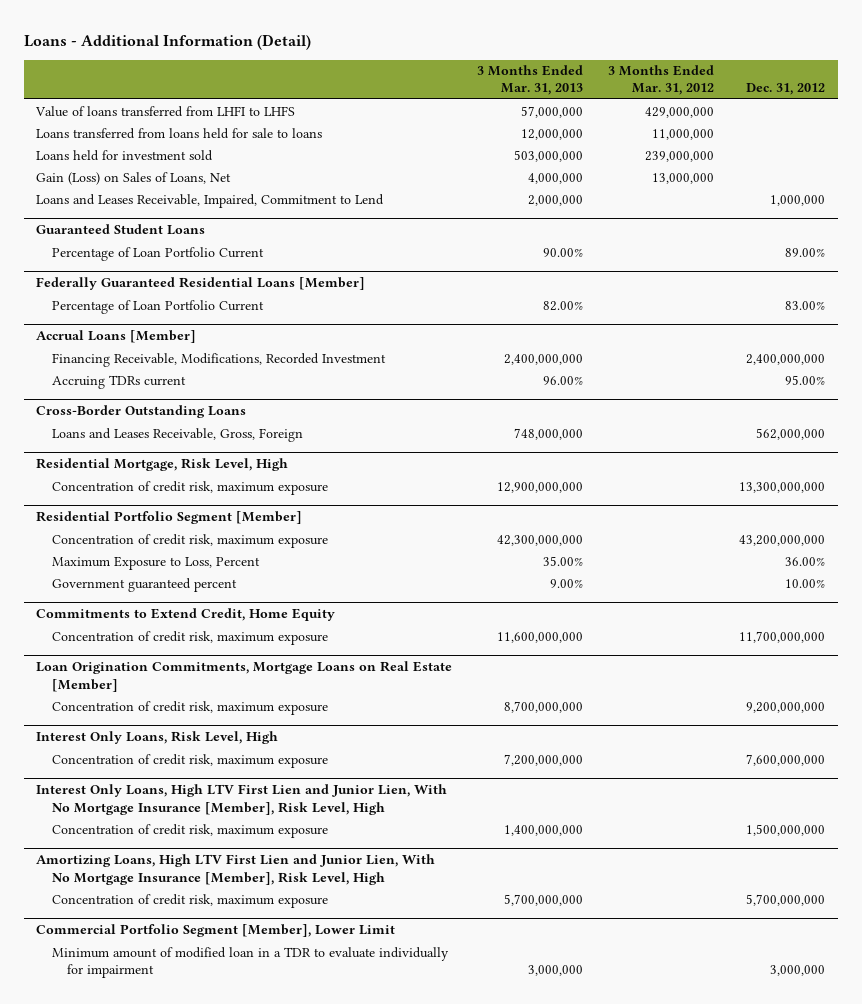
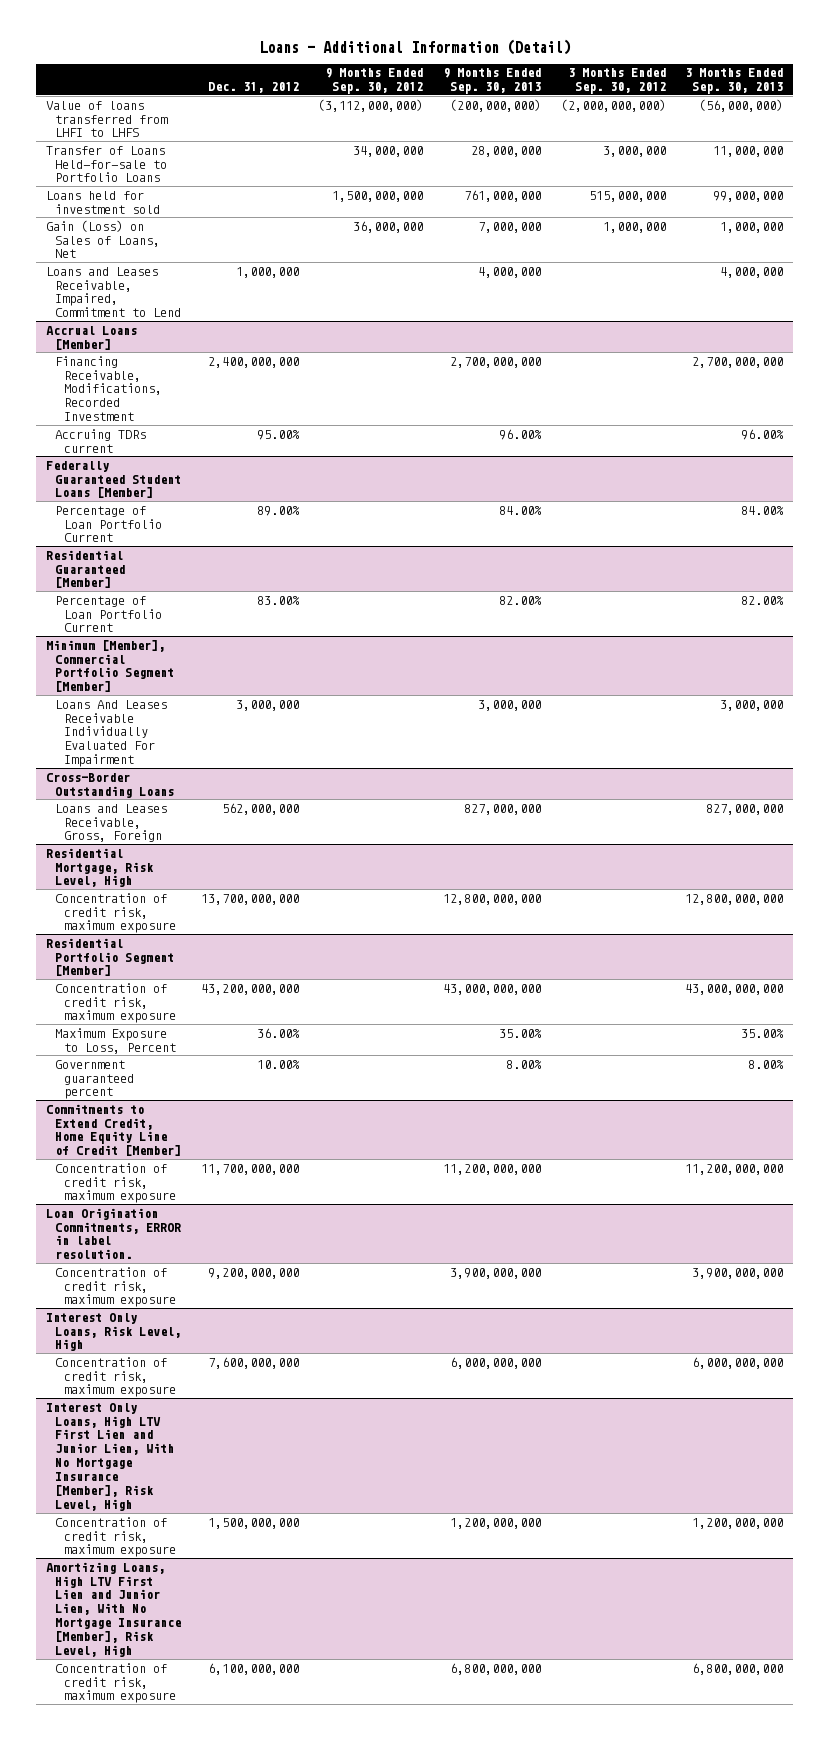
- | 3 Months Ended Mar. 31, 2013 | 3 Months Ended Mar. 31, 2012 | Dec. 31, 2012
+ | Dec. 31, 2012 | 9 Months Ended Sep. 30, 2012 | 9 Months Ended Sep. 30, 2013 | 3 Months Ended Sep. 30, 2012 | 3 Months Ended Sep. 30, 2013
- Loans transferred from loans held for sale to loans | 12,000,000 | 11,000,000 |
+ Transfer of Loans Held-for-sale to Portfolio Loans | | 34,000,000 | 28,000,000 | 3,000,000 | 11,000,000
- Guaranteed Student Loans
- Percentage of Loan Portfolio Current | 90.00% | | 89.00%
- Federally Guaranteed Residential Loans [Member]
- Percentage of Loan Portfolio Current | 82.00% | | 83.00%
+ Federally Guaranteed Student Loans [Member]
+ Percentage of Loan Portfolio Current | 89.00% | | 84.00% | | 84.00%
+ Residential Guaranteed [Member]
+ Percentage of Loan Portfolio Current | 83.00% | | 82.00% | | 82.00%
+ Minimum [Member], Commercial Portfolio Segment [Member]
+ Loans And Leases Receivable Individually Evaluated For Impairment | 3,000,000 | | 3,000,000 | | 3,000,000
@ Residential Mortgage, Risk Level, High
- Concentration of credit risk, maximum exposure | 12,900,000,000 | | 13,300,000,000
+ Concentration of credit risk, maximum exposure | 13,700,000,000 | | 12,800,000,000 | | 12,800,000,000
- Commitments to Extend Credit, Home Equity
+ Commitments to Extend Credit, Home Equity Line of Credit [Member]
- Loan Origination Commitments, Mortgage Loans on Real Estate [Member]
+ Loan Origination Commitments, ERROR in label resolution.
@ Amortizing Loans, High LTV First Lien and Junior Lien, With No Mortgage Insurance [Member], Risk Level, High
- Concentration of credit risk, maximum exposure | 5,700,000,000 | | 5,700,000,000
- Commercial Portfolio Segment [Member], Lower Limit
- Minimum amount of modified loan in a TDR to evaluate individually for impairment | 3,000,000 | | 3,000,000
@ Amortizing Loans, High LTV First Lien and Junior Lien, With No Mortgage Insurance [Member], Risk Level, High
+ Concentration of credit risk, maximum exposure | 6,100,000,000 | | 6,800,000,000 | | 6,800,000,000

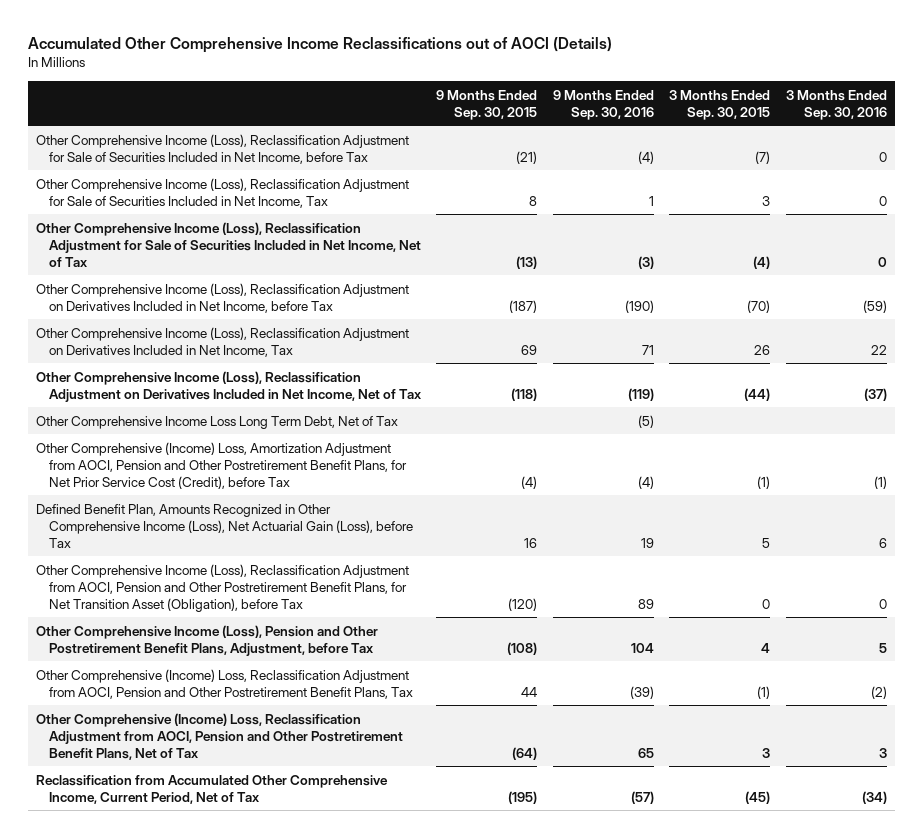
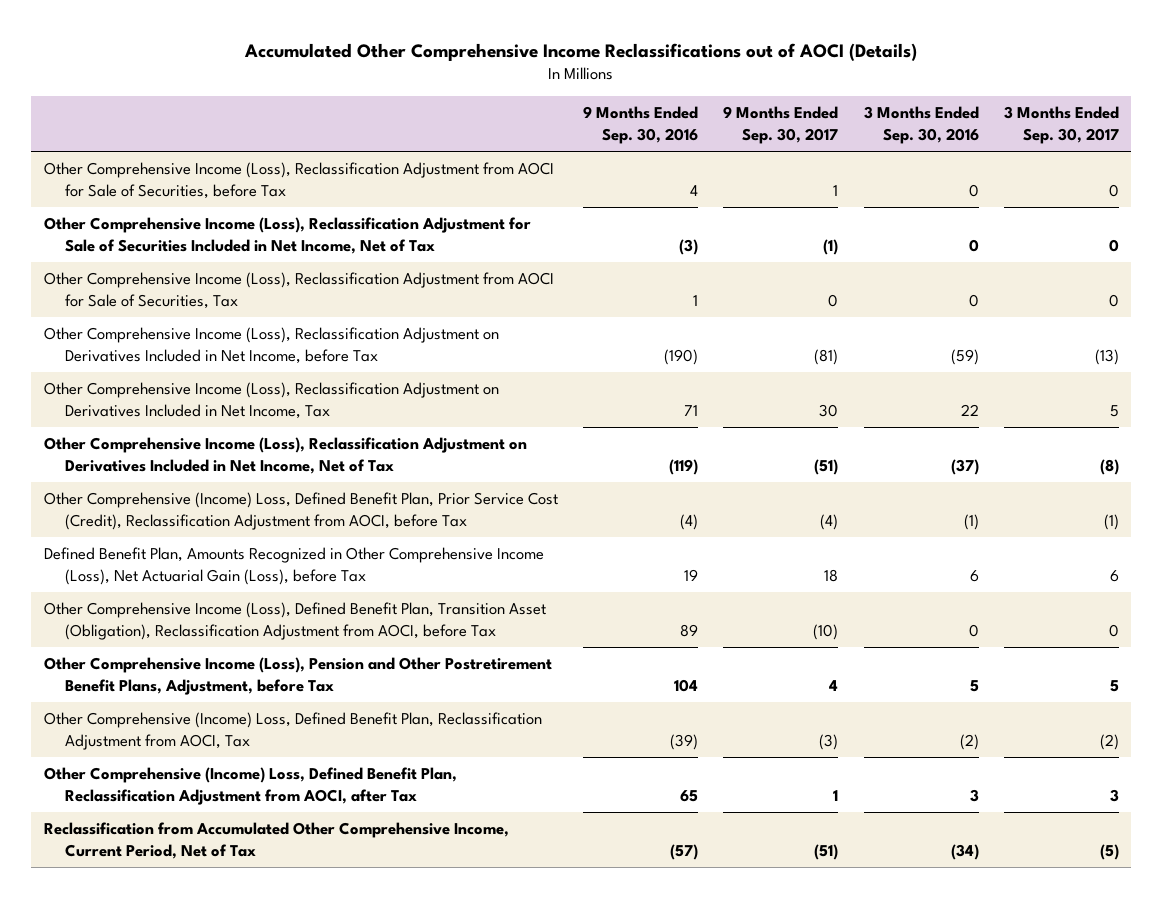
- | 9 Months Ended Sep. 30, 2015 | 9 Months Ended Sep. 30, 2016 | 3 Months Ended Sep. 30, 2015 | 3 Months Ended Sep. 30, 2016
+ | 9 Months Ended Sep. 30, 2016 | 9 Months Ended Sep. 30, 2017 | 3 Months Ended Sep. 30, 2016 | 3 Months Ended Sep. 30, 2017
- Other Comprehensive Income (Loss), Reclassification Adjustment for Sale of Securities Included in Net Income, before Tax | (21) | (4) | (7) | 0
- Other Comprehensive Income (Loss), Reclassification Adjustment for Sale of Securities Included in Net Income, Tax | 8 | 1 | 3 | 0
+ Other Comprehensive Income (Loss), Reclassification Adjustment from AOCI for Sale of Securities, before Tax | 4 | 1 | 0 | 0
+ Other Comprehensive Income (Loss), Reclassification Adjustment from AOCI for Sale of Securities, Tax | 1 | 0 | 0 | 0
- Other Comprehensive Income Loss Long Term Debt, Net of Tax | | (5) | |
- Other Comprehensive (Income) Loss, Amortization Adjustment from AOCI, Pension and Other Postretirement Benefit Plans, for Net Prior Service Cost (Credit), before Tax | (4) | (4) | (1) | (1)
+ Other Comprehensive (Income) Loss, Defined Benefit Plan, Prior Service Cost (Credit), Reclassification Adjustment from AOCI, before Tax | (4) | (4) | (1) | (1)
- Other Comprehensive Income (Loss), Reclassification Adjustment from AOCI, Pension and Other Postretirement Benefit Plans, for Net Transition Asset (Obligation), before Tax | (120) | 89 | 0 | 0
+ Other Comprehensive Income (Loss), Defined Benefit Plan, Transition Asset (Obligation), Reclassification Adjustment from AOCI, before Tax | 89 | (10) | 0 | 0
- Other Comprehensive (Income) Loss, Reclassification Adjustment from AOCI, Pension and Other Postretirement Benefit Plans, Tax | 44 | (39) | (1) | (2)
- Other Comprehensive (Income) Loss, Reclassification Adjustment from AOCI, Pension and Other Postretirement Benefit Plans, Net of Tax | (64) | 65 | 3 | 3
+ Other Comprehensive (Income) Loss, Defined Benefit Plan, Reclassification Adjustment from AOCI, Tax | (39) | (3) | (2) | (2)
+ Other Comprehensive (Income) Loss, Defined Benefit Plan, Reclassification Adjustment from AOCI, after Tax | 65 | 1 | 3 | 3

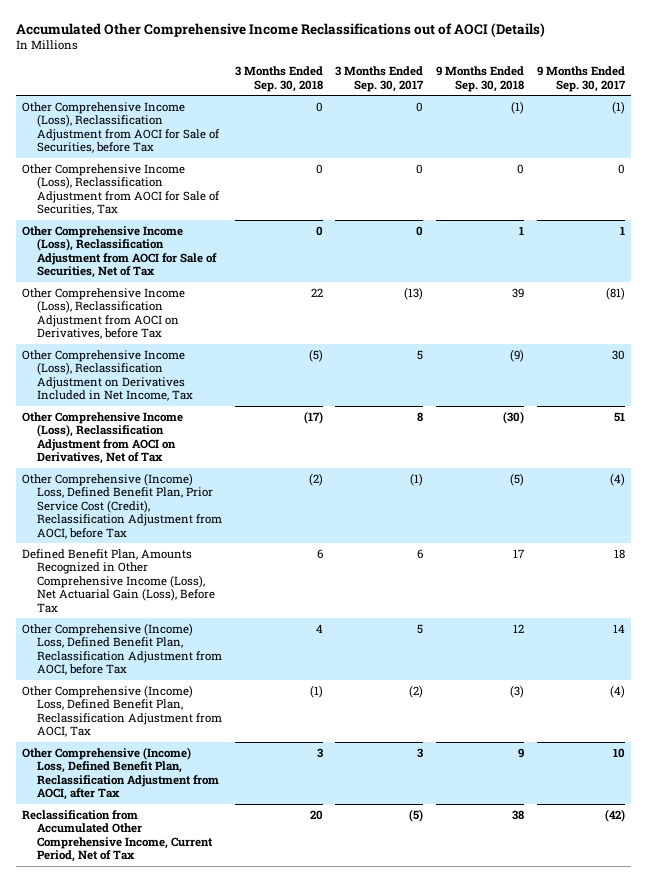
- | 9 Months Ended Sep. 30, 2016 | 9 Months Ended Sep. 30, 2017 | 3 Months Ended Sep. 30, 2016 | 3 Months Ended Sep. 30, 2017
+ | 3 Months Ended Sep. 30, 2018 | 3 Months Ended Sep. 30, 2017 | 9 Months Ended Sep. 30, 2018 | 9 Months Ended Sep. 30, 2017
- Other Comprehensive Income (Loss), Reclassification Adjustment from AOCI for Sale of Securities, before Tax | 4 | 1 | 0 | 0
- Other Comprehensive Income (Loss), Reclassification Adjustment for Sale of Securities Included in Net Income, Net of Tax | (3) | (1) | 0 | 0
+ Other Comprehensive Income (Loss), Reclassification Adjustment from AOCI for Sale of Securities, before Tax | 0 | 0 | (1) | (1)
- Other Comprehensive Income (Loss), Reclassification Adjustment on Derivatives Included in Net Income, before Tax | (190) | (81) | (59) | (13)
+ Other Comprehensive Income (Loss), Reclassification Adjustment from AOCI for Sale of Securities, Net of Tax | 0 | 0 | 1 | 1
+ Other Comprehensive Income (Loss), Reclassification Adjustment from AOCI on Derivatives, before Tax | 22 | (13) | 39 | (81)
- Other Comprehensive Income (Loss), Reclassification Adjustment on Derivatives Included in Net Income, Net of Tax | (119) | (51) | (37) | (8)
+ Other Comprehensive Income (Loss), Reclassification Adjustment from AOCI on Derivatives, Net of Tax | (17) | 8 | (30) | 51
- Defined Benefit Plan, Amounts Recognized in Other Comprehensive Income (Loss), Net Actuarial Gain (Loss), before Tax | 19 | 18 | 6 | 6
- Other Comprehensive Income (Loss), Defined Benefit Plan, Transition Asset (Obligation), Reclassification Adjustment from AOCI, before Tax | 89 | (10) | 0 | 0
- Other Comprehensive Income (Loss), Pension and Other Postretirement Benefit Plans, Adjustment, before Tax | 104 | 4 | 5 | 5
- Other Comprehensive (Income) Loss, Defined Benefit Plan, Reclassification Adjustment from AOCI, Tax | (39) | (3) | (2) | (2)
- Other Comprehensive (Income) Loss, Defined Benefit Plan, Reclassification Adjustment from AOCI, after Tax | 65 | 1 | 3 | 3
- Reclassification from Accumulated Other Comprehensive Income, Current Period, Net of Tax | (57) | (51) | (34) | (5)
+ Defined Benefit Plan, Amounts Recognized in Other Comprehensive Income (Loss), Net Actuarial Gain (Loss), Before Tax | 6 | 6 | 17 | 18
+ Other Comprehensive (Income) Loss, Defined Benefit Plan, Reclassification Adjustment from AOCI, before Tax | 4 | 5 | 12 | 14
+ Other Comprehensive (Income) Loss, Defined Benefit Plan, Reclassification Adjustment from AOCI, Tax | (1) | (2) | (3) | (4)
+ Other Comprehensive (Income) Loss, Defined Benefit Plan, Reclassification Adjustment from AOCI, after Tax | 3 | 3 | 9 | 10
+ Reclassification from Accumulated Other Comprehensive Income, Current Period, Net of Tax | 20 | (5) | 38 | (42)

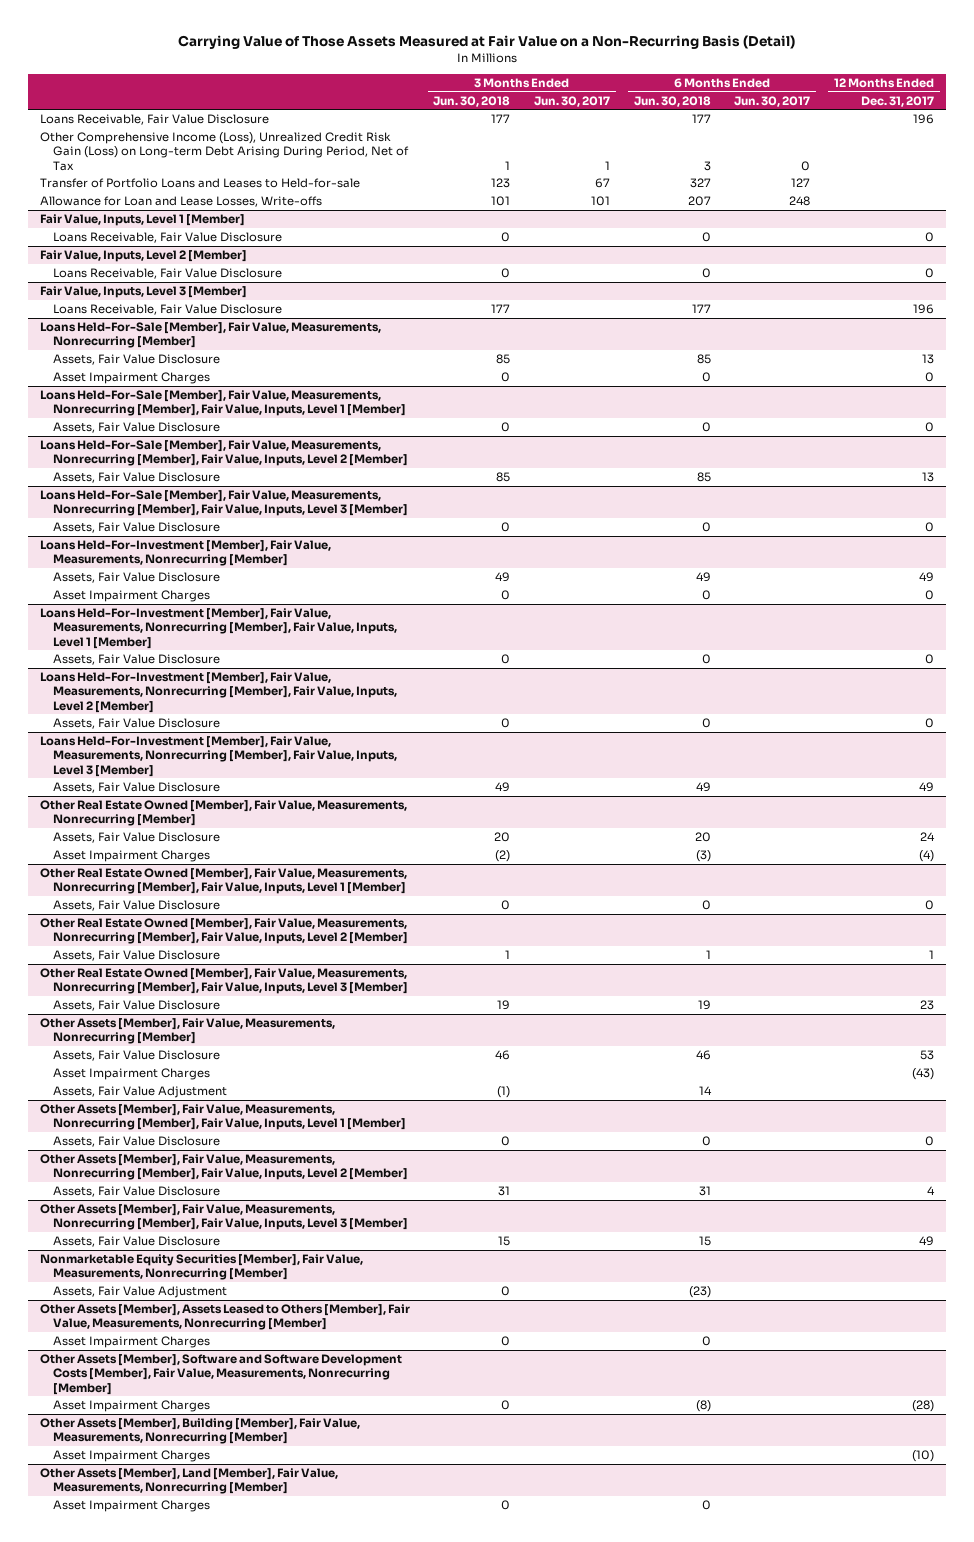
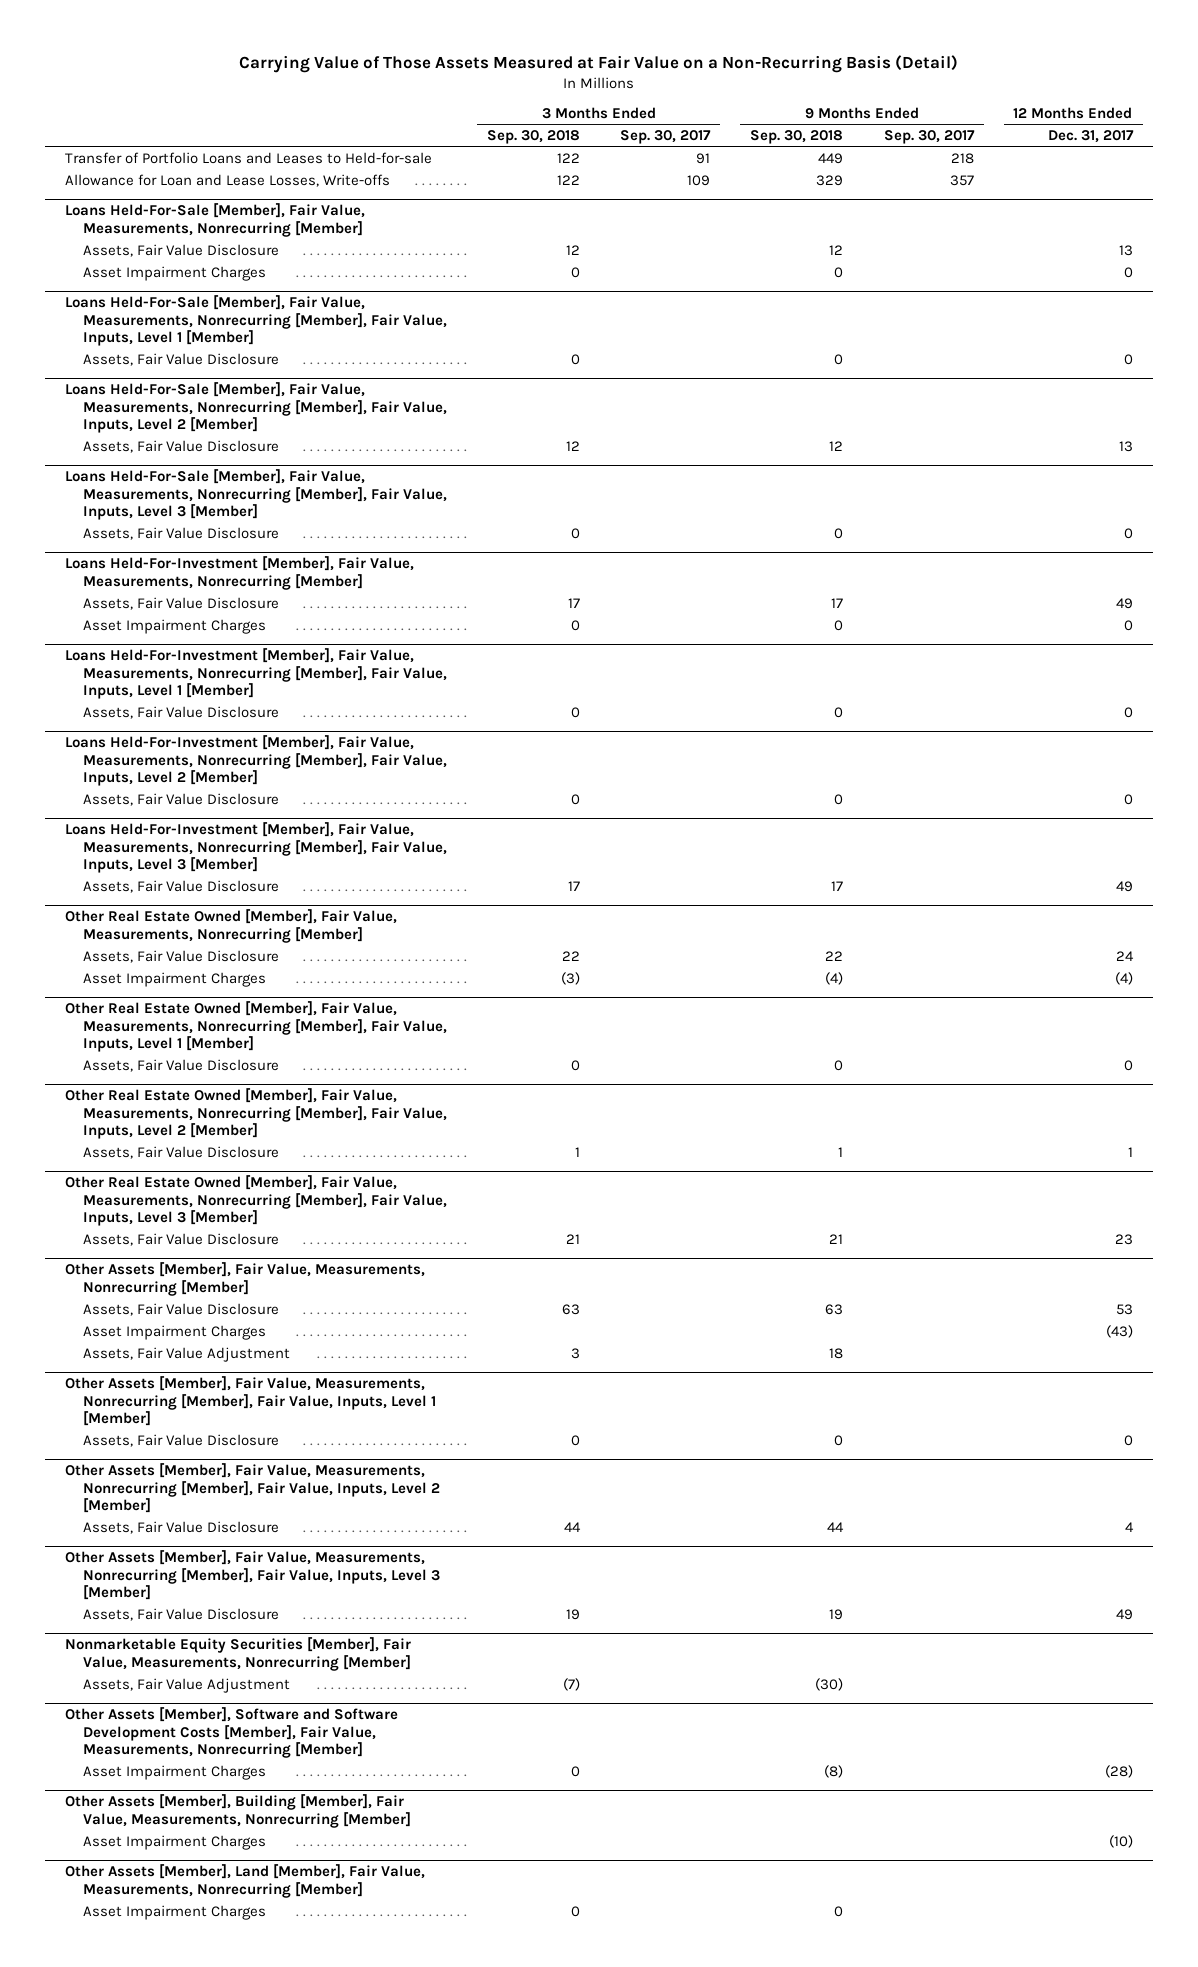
- | 3 Months Ended Jun. 30, 2018 | 3 Months Ended Jun. 30, 2017 | 6 Months Ended Jun. 30, 2018 | 6 Months Ended Jun. 30, 2017 | 12 Months Ended Dec. 31, 2017
+ | 3 Months Ended Sep. 30, 2018 | 3 Months Ended Sep. 30, 2017 | 9 Months Ended Sep. 30, 2018 | 9 Months Ended Sep. 30, 2017 | 12 Months Ended Dec. 31, 2017
- Loans Receivable, Fair Value Disclosure | 177 | | 177 | | 196
- Other Comprehensive Income (Loss), Unrealized Credit Risk Gain (Loss) on Long-term Debt Arising During Period, Net of Tax | 1 | 1 | 3 | 0 |
- Fair Value, Inputs, Level 1 [Member]
- Loans Receivable, Fair Value Disclosure | 0 | | 0 | | 0
- Fair Value, Inputs, Level 2 [Member]
- Loans Receivable, Fair Value Disclosure | 0 | | 0 | | 0
- Fair Value, Inputs, Level 3 [Member]
- Loans Receivable, Fair Value Disclosure | 177 | | 177 | | 196
- Other Assets [Member], Assets Leased to Others [Member], Fair Value, Measurements, Nonrecurring [Member]
- Asset Impairment Charges | 0 | | 0 | |

